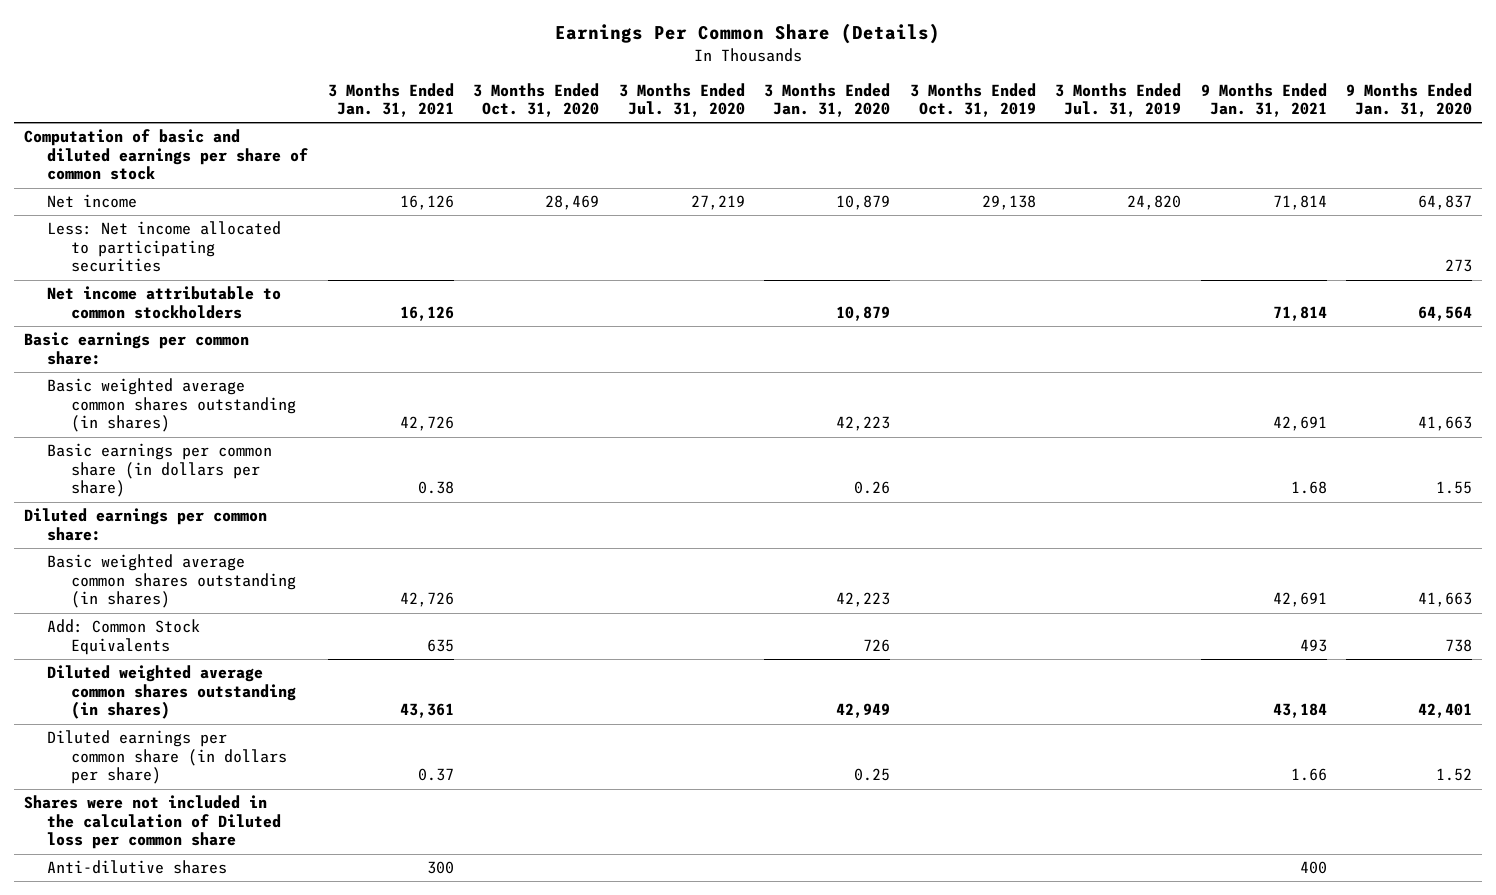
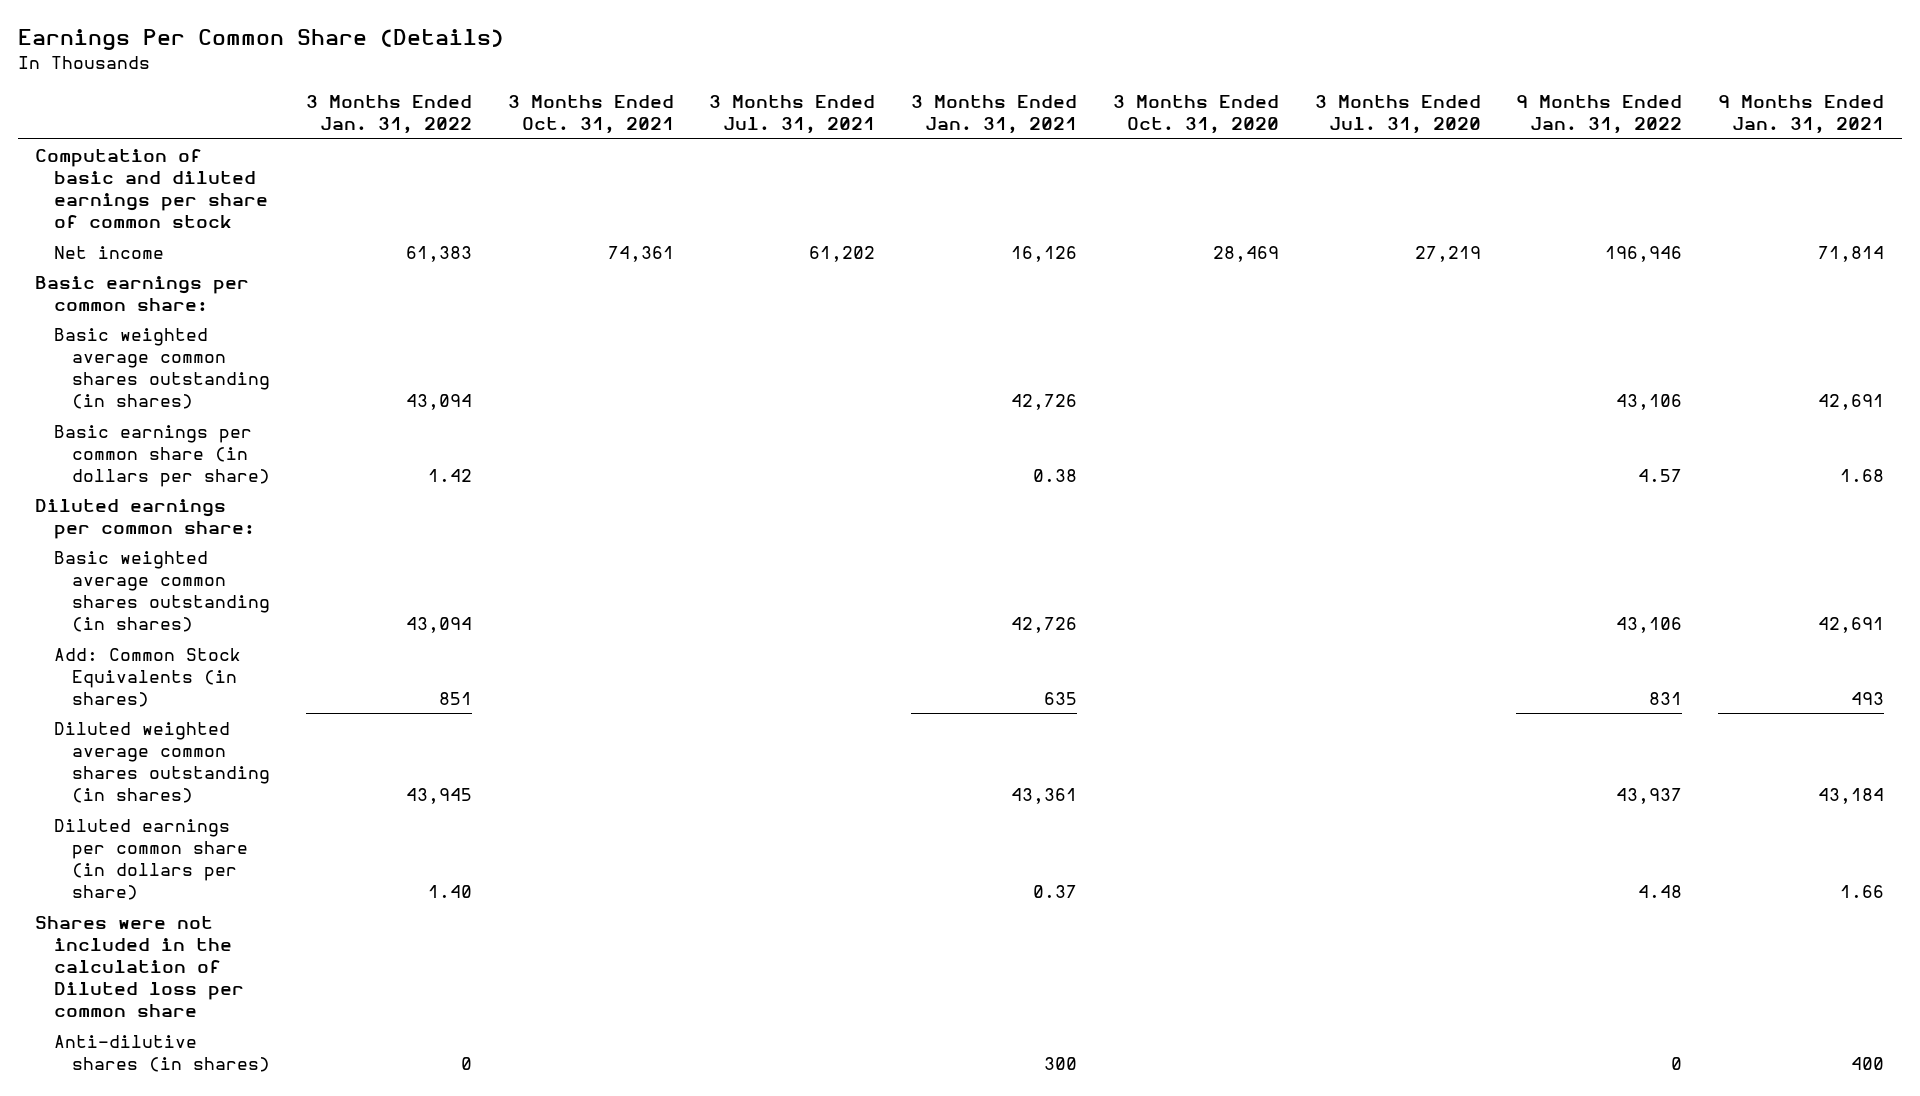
- | 3 Months Ended Jan. 31, 2021 | 3 Months Ended Oct. 31, 2020 | 3 Months Ended Jul. 31, 2020 | 3 Months Ended Jan. 31, 2020 | 3 Months Ended Oct. 31, 2019 | 3 Months Ended Jul. 31, 2019 | 9 Months Ended Jan. 31, 2021 | 9 Months Ended Jan. 31, 2020
+ | 3 Months Ended Jan. 31, 2022 | 3 Months Ended Oct. 31, 2021 | 3 Months Ended Jul. 31, 2021 | 3 Months Ended Jan. 31, 2021 | 3 Months Ended Oct. 31, 2020 | 3 Months Ended Jul. 31, 2020 | 9 Months Ended Jan. 31, 2022 | 9 Months Ended Jan. 31, 2021
- Less: Net income allocated to participating securities | | | | | | | | 273
- Net income attributable to common stockholders | 16,126 | | | 10,879 | | | 71,814 | 64,564
- Add: Common Stock Equivalents | 635 | | | 726 | | | 493 | 738
+ Add: Common Stock Equivalents (in shares) | 851 | | | 635 | | | 831 | 493
- Anti-dilutive shares | 300 | | | | | | 400 |
+ Anti-dilutive shares (in shares) | 0 | | | 300 | | | 0 | 400

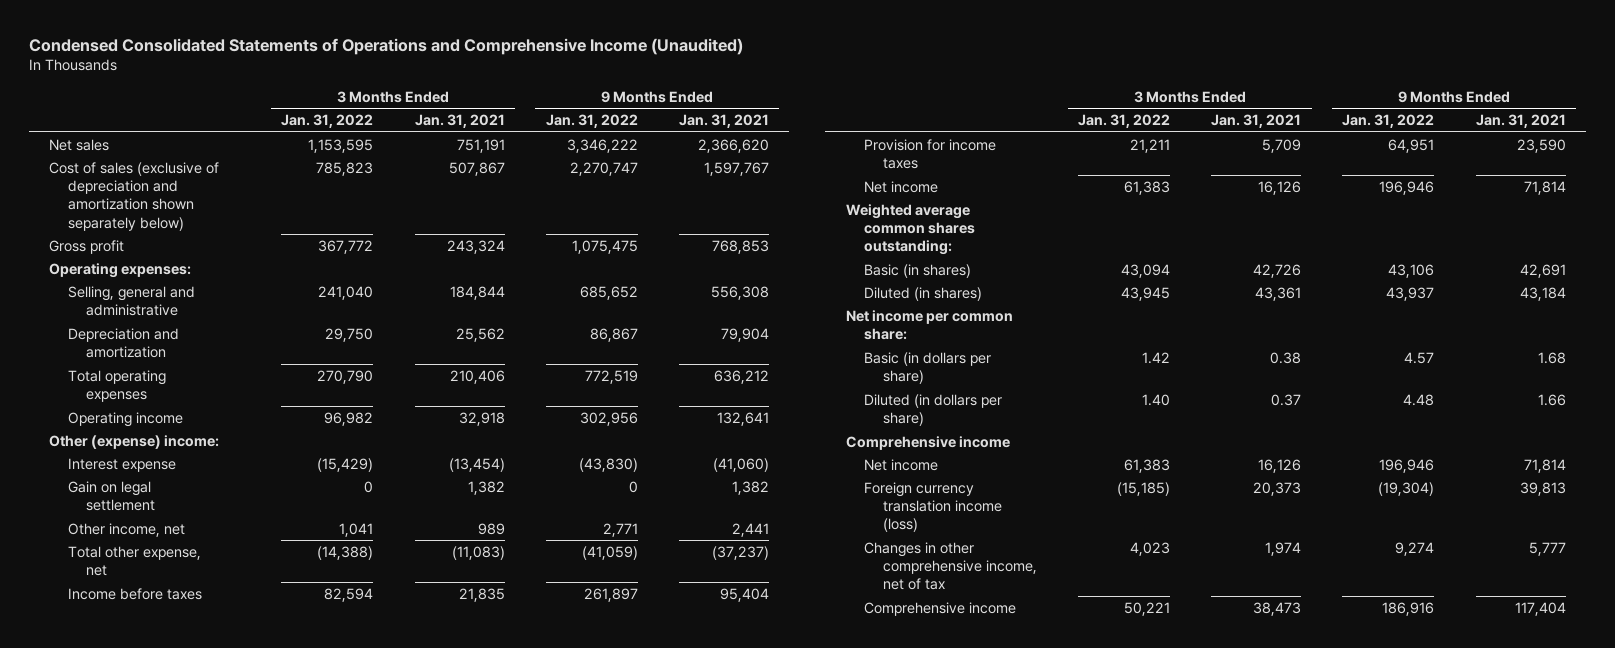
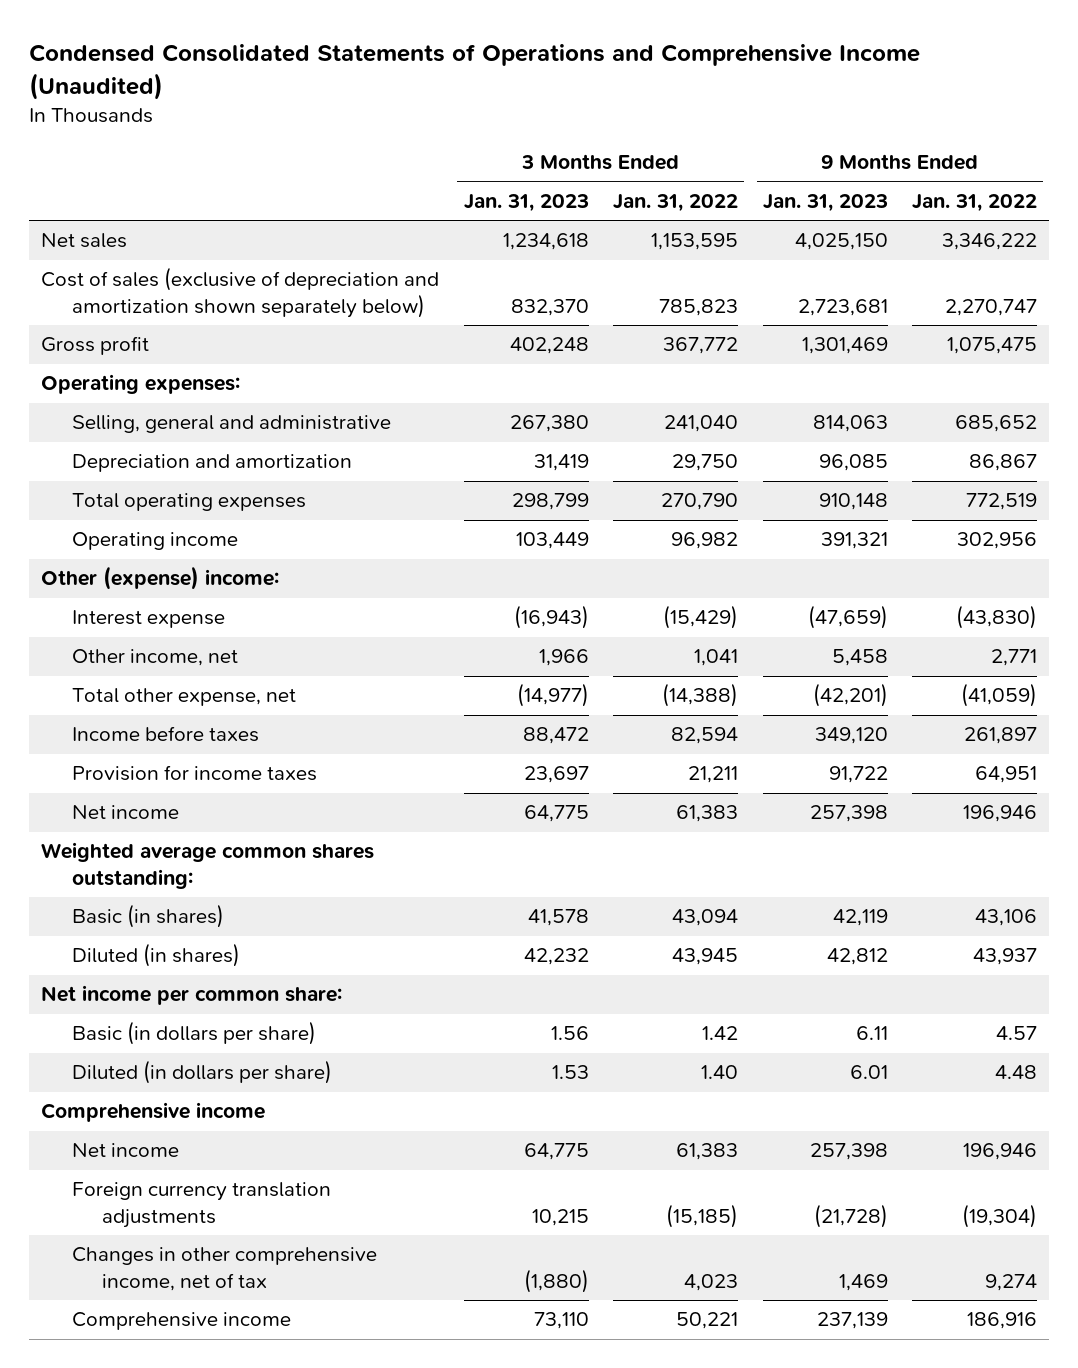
- | 3 Months Ended Jan. 31, 2022 | 3 Months Ended Jan. 31, 2021 | 9 Months Ended Jan. 31, 2022 | 9 Months Ended Jan. 31, 2021
+ | 3 Months Ended Jan. 31, 2023 | 3 Months Ended Jan. 31, 2022 | 9 Months Ended Jan. 31, 2023 | 9 Months Ended Jan. 31, 2022
- Gain on legal settlement | 0 | 1,382 | 0 | 1,382
- Foreign currency translation income (loss) | (15,185) | 20,373 | (19,304) | 39,813
+ Foreign currency translation adjustments | 10,215 | (15,185) | (21,728) | (19,304)

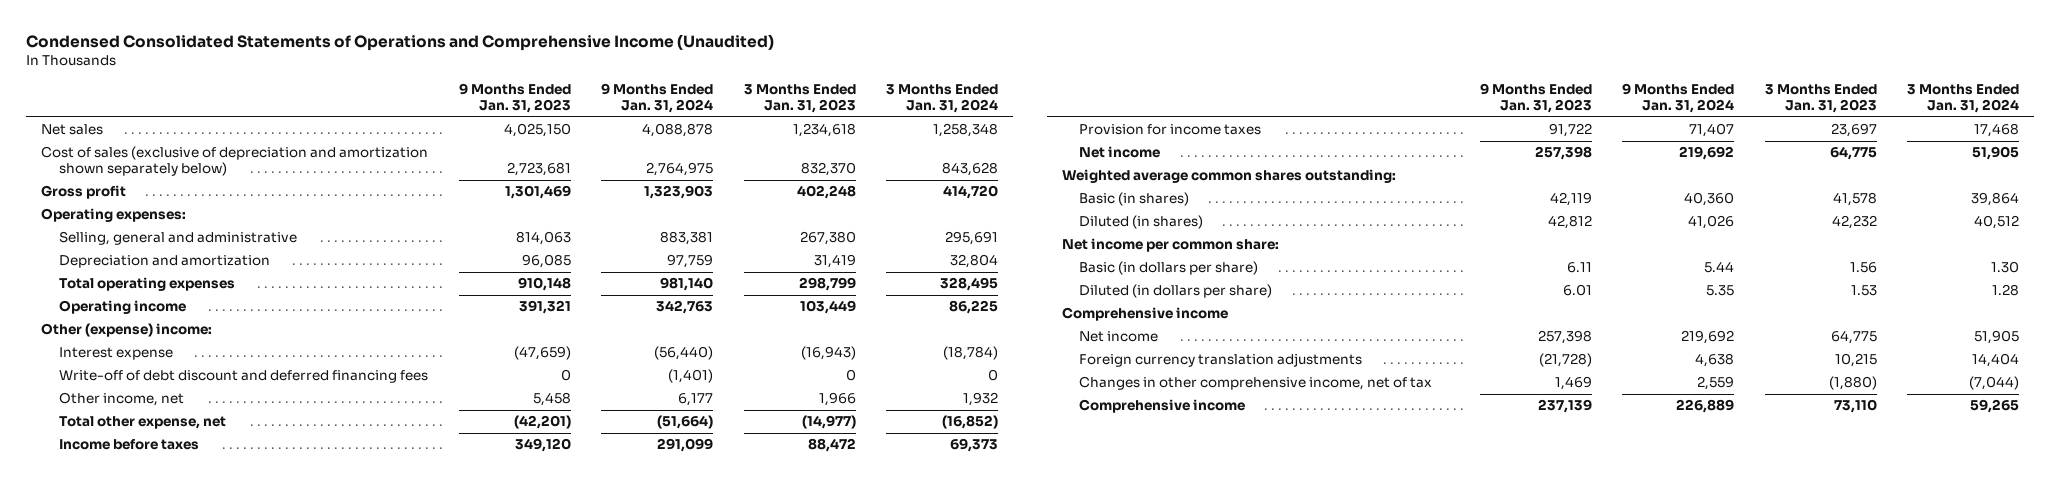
- | 3 Months Ended Jan. 31, 2023 | 3 Months Ended Jan. 31, 2022 | 9 Months Ended Jan. 31, 2023 | 9 Months Ended Jan. 31, 2022
+ | 9 Months Ended Jan. 31, 2023 | 9 Months Ended Jan. 31, 2024 | 3 Months Ended Jan. 31, 2023 | 3 Months Ended Jan. 31, 2024
+ Write-off of debt discount and deferred financing fees | 0 | (1,401) | 0 | 0

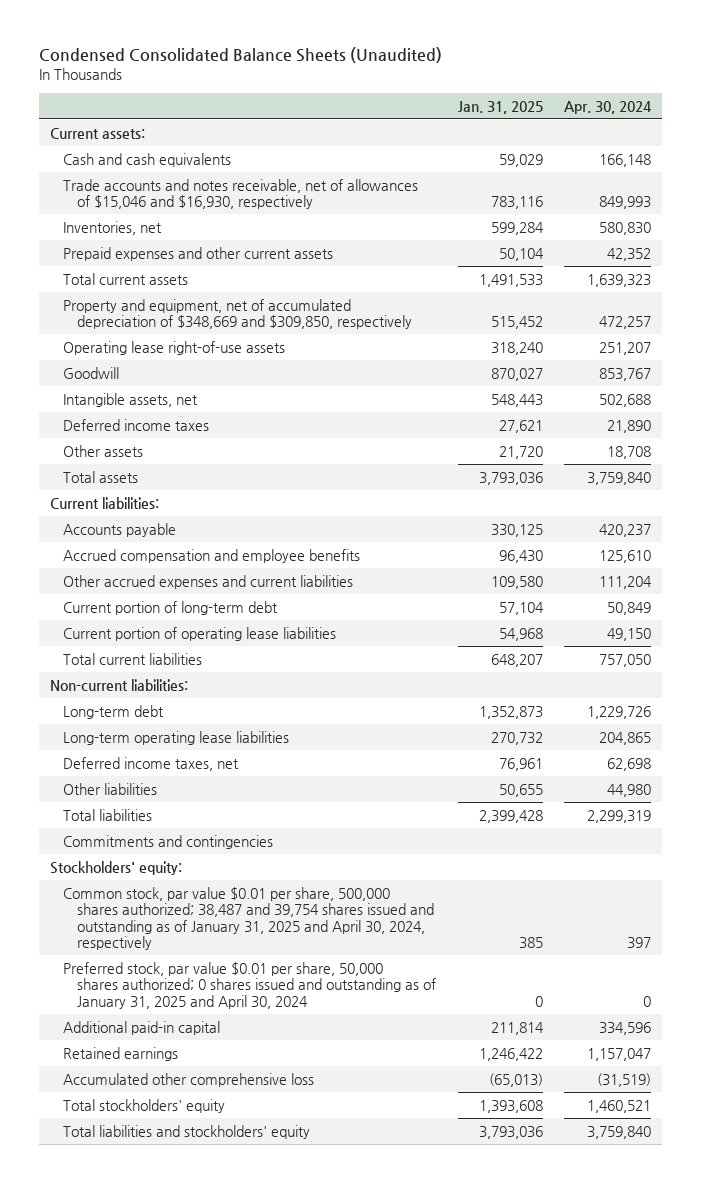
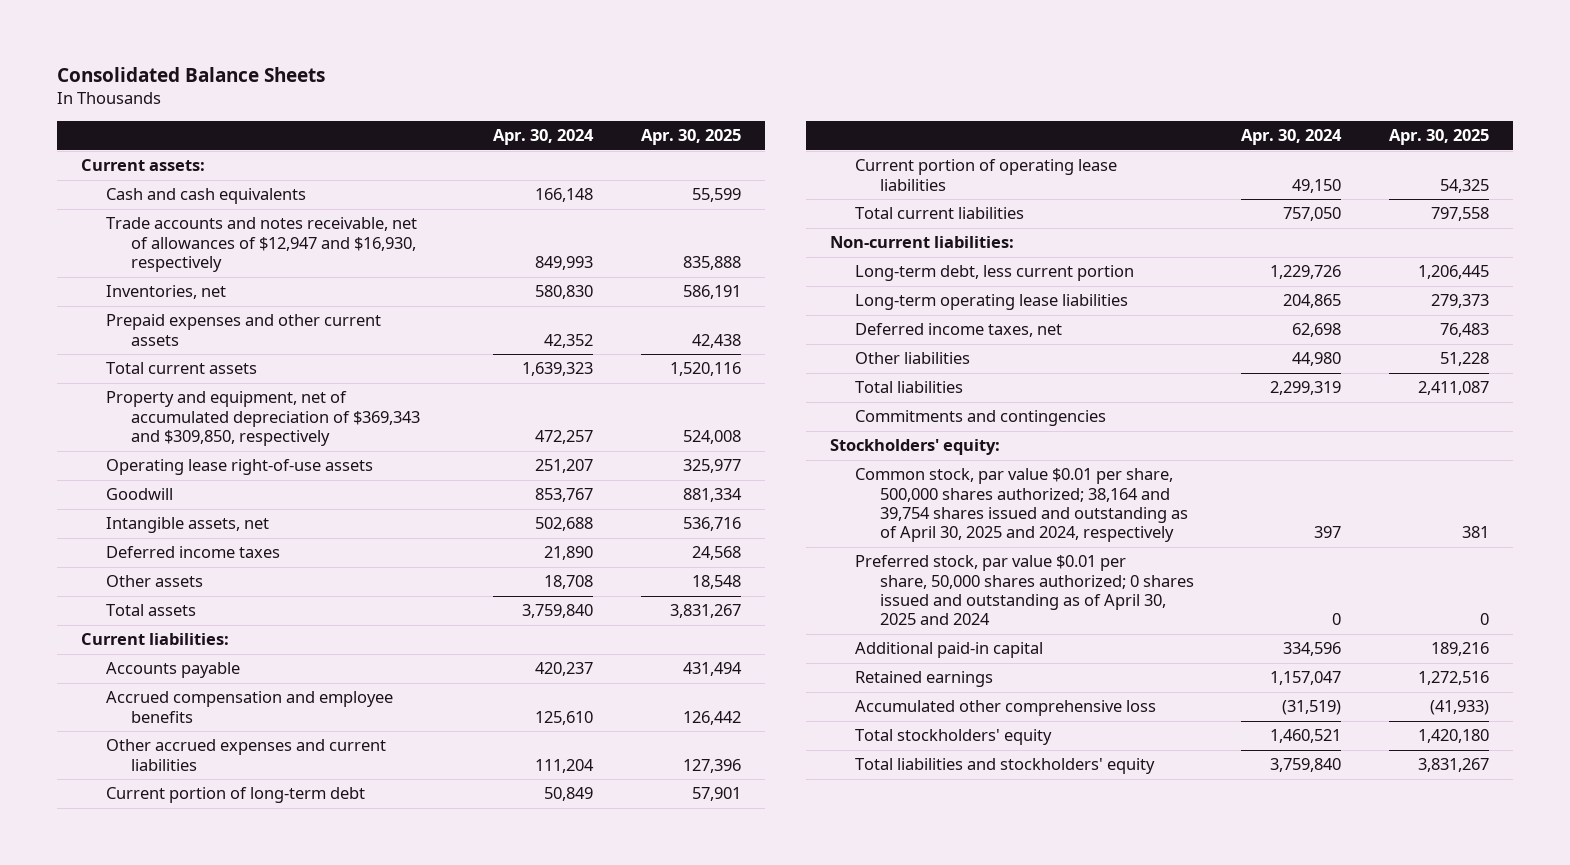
- Condensed Consolidated Balance Sheets (Unaudited)
+ Consolidated Balance Sheets
- | Jan. 31, 2025 | Apr. 30, 2024
+ | Apr. 30, 2024 | Apr. 30, 2025
- Trade accounts and notes receivable, net of allowances of $15,046 and $16,930, respectively | 783,116 | 849,993
+ Trade accounts and notes receivable, net of allowances of $12,947 and $16,930, respectively | 849,993 | 835,888
- Property and equipment, net of accumulated depreciation of $348,669 and $309,850, respectively | 515,452 | 472,257
+ Property and equipment, net of accumulated depreciation of $369,343 and $309,850, respectively | 472,257 | 524,008
- Long-term debt | 1,352,873 | 1,229,726
+ Long-term debt, less current portion | 1,229,726 | 1,206,445
- Common stock, par value $0.01 per share, 500,000 shares authorized; 38,487 and 39,754 shares issued and outstanding as of January 31, 2025 and April 30, 2024, respectively | 385 | 397
- Preferred stock, par value $0.01 per share, 50,000 shares authorized; 0 shares issued and outstanding as of January 31, 2025 and April 30, 2024 | 0 | 0
+ Common stock, par value $0.01 per share, 500,000 shares authorized; 38,164 and 39,754 shares issued and outstanding as of April 30, 2025 and 2024, respectively | 397 | 381
+ Preferred stock, par value $0.01 per share, 50,000 shares authorized; 0 shares issued and outstanding as of April 30, 2025 and 2024 | 0 | 0

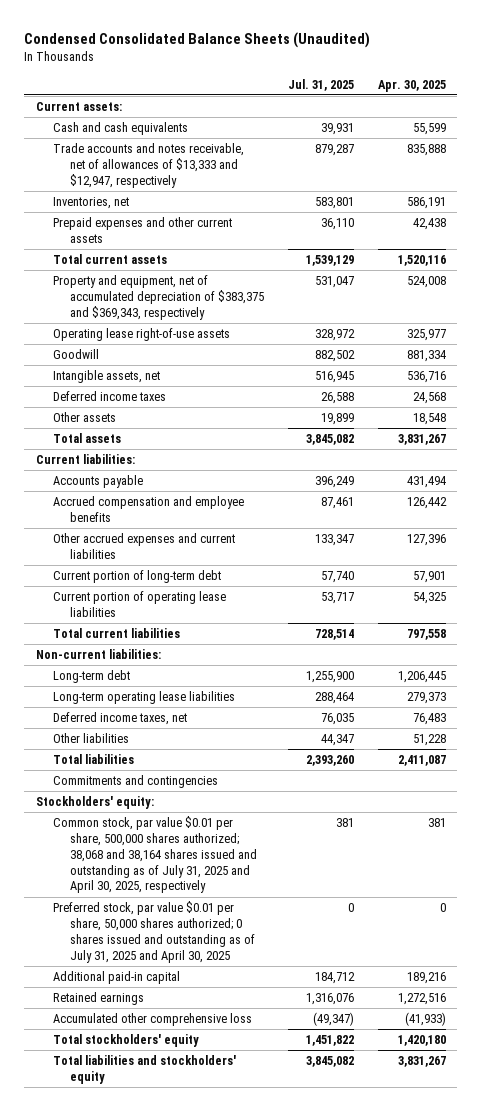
- Consolidated Balance Sheets
+ Condensed Consolidated Balance Sheets (Unaudited)
- | Apr. 30, 2024 | Apr. 30, 2025
+ | Jul. 31, 2025 | Apr. 30, 2025
- Trade accounts and notes receivable, net of allowances of $12,947 and $16,930, respectively | 849,993 | 835,888
+ Trade accounts and notes receivable, net of allowances of $13,333 and $12,947, respectively | 879,287 | 835,888
- Property and equipment, net of accumulated depreciation of $369,343 and $309,850, respectively | 472,257 | 524,008
+ Property and equipment, net of accumulated depreciation of $383,375 and $369,343, respectively | 531,047 | 524,008
- Long-term debt, less current portion | 1,229,726 | 1,206,445
+ Long-term debt | 1,255,900 | 1,206,445
- Common stock, par value $0.01 per share, 500,000 shares authorized; 38,164 and 39,754 shares issued and outstanding as of April 30, 2025 and 2024, respectively | 397 | 381
- Preferred stock, par value $0.01 per share, 50,000 shares authorized; 0 shares issued and outstanding as of April 30, 2025 and 2024 | 0 | 0
+ Common stock, par value $0.01 per share, 500,000 shares authorized; 38,068 and 38,164 shares issued and outstanding as of July 31, 2025 and April 30, 2025, respectively | 381 | 381
+ Preferred stock, par value $0.01 per share, 50,000 shares authorized; 0 shares issued and outstanding as of July 31, 2025 and April 30, 2025 | 0 | 0

